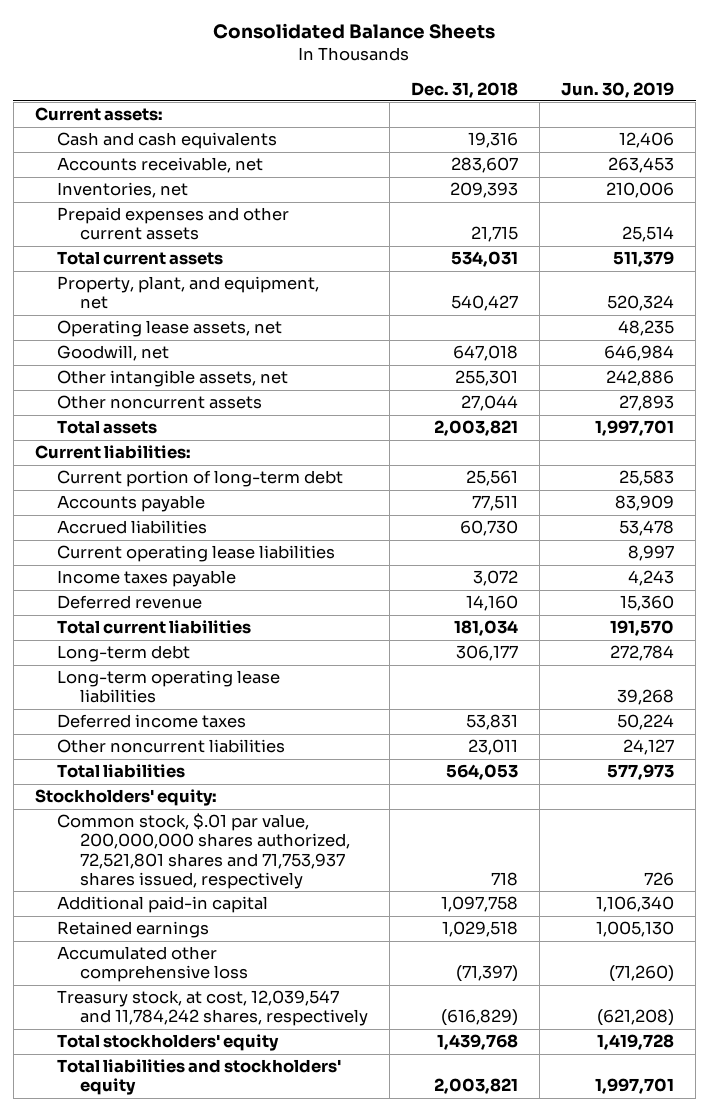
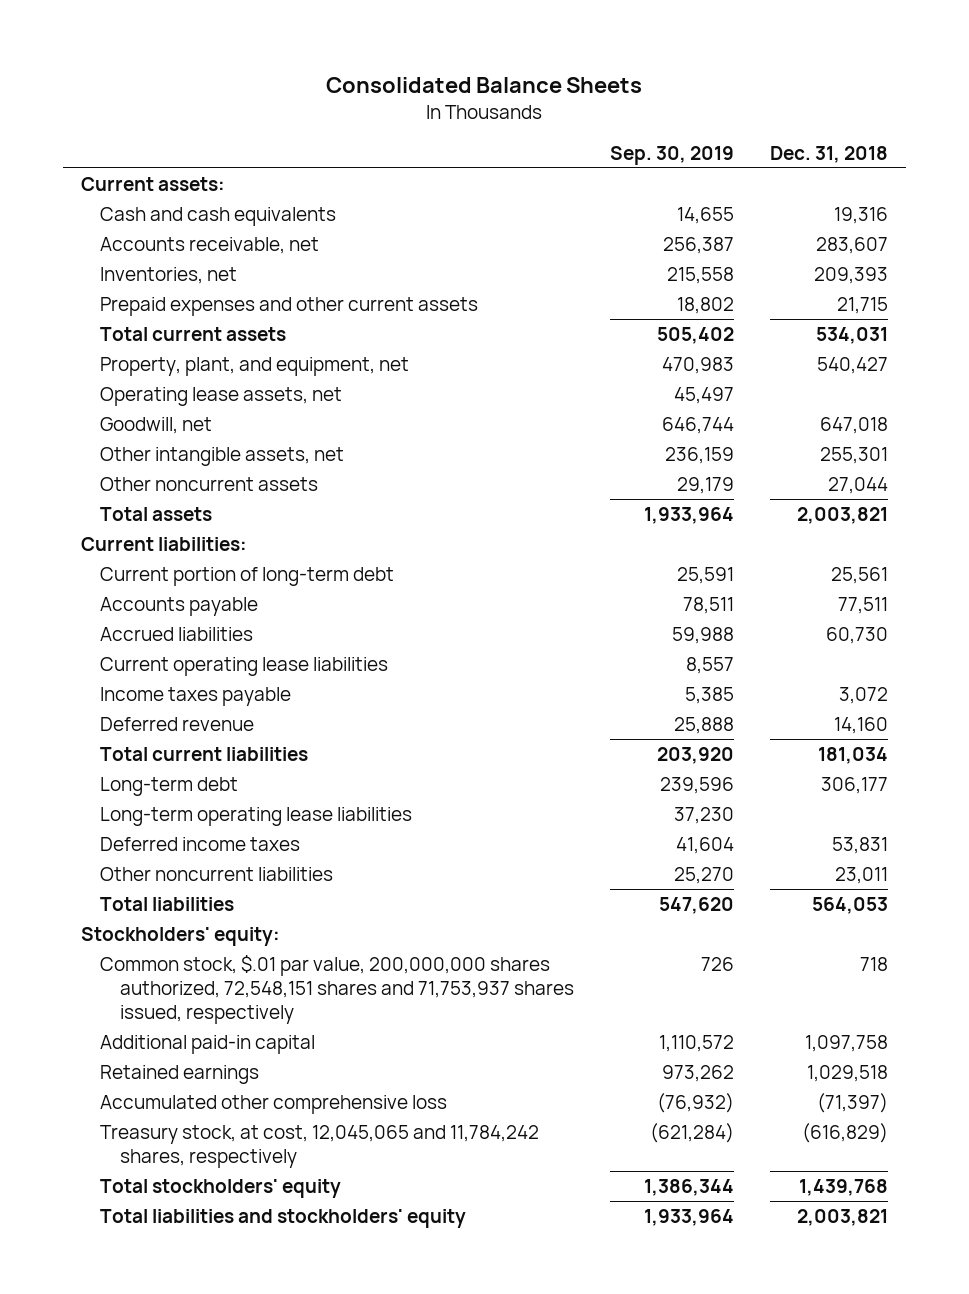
- | Dec. 31, 2018 | Jun. 30, 2019
+ | Sep. 30, 2019 | Dec. 31, 2018
- Common stock, $.01 par value, 200,000,000 shares authorized, 72,521,801 shares and 71,753,937 shares issued, respectively | 718 | 726
+ Common stock, $.01 par value, 200,000,000 shares authorized, 72,548,151 shares and 71,753,937 shares issued, respectively | 726 | 718
- Treasury stock, at cost, 12,039,547 and 11,784,242 shares, respectively | (616,829) | (621,208)
+ Treasury stock, at cost, 12,045,065 and 11,784,242 shares, respectively | (621,284) | (616,829)

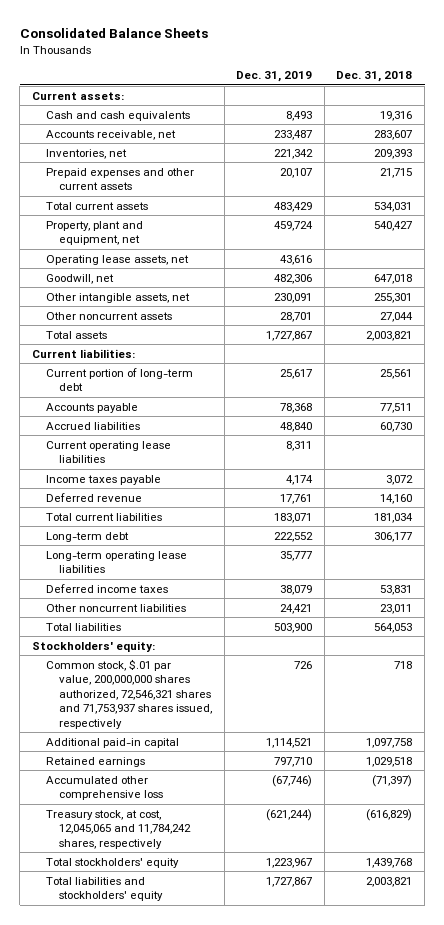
- | Sep. 30, 2019 | Dec. 31, 2018
+ | Dec. 31, 2019 | Dec. 31, 2018
- Property, plant, and equipment, net | 470,983 | 540,427
+ Property, plant and equipment, net | 459,724 | 540,427
- Common stock, $.01 par value, 200,000,000 shares authorized, 72,548,151 shares and 71,753,937 shares issued, respectively | 726 | 718
+ Common stock, $.01 par value, 200,000,000 shares authorized, 72,546,321 shares and 71,753,937 shares issued, respectively | 726 | 718

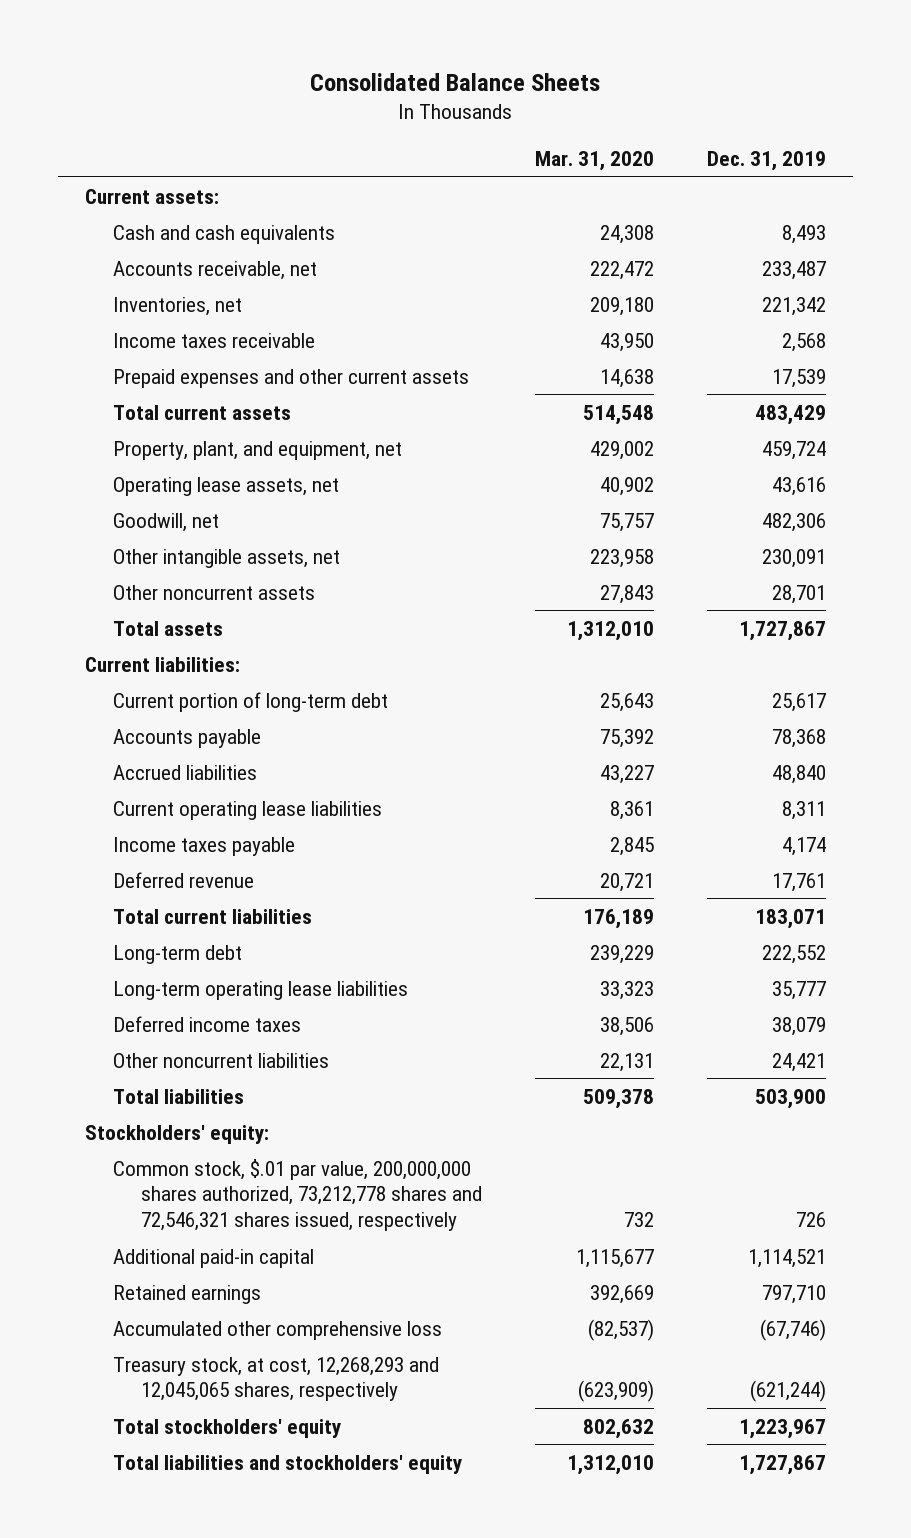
- | Dec. 31, 2019 | Dec. 31, 2018
+ | Mar. 31, 2020 | Dec. 31, 2019
- Prepaid expenses and other current assets | 20,107 | 21,715
+ Income taxes receivable | 43,950 | 2,568
+ Prepaid expenses and other current assets | 14,638 | 17,539
- Property, plant and equipment, net | 459,724 | 540,427
+ Property, plant, and equipment, net | 429,002 | 459,724
- Common stock, $.01 par value, 200,000,000 shares authorized, 72,546,321 shares and 71,753,937 shares issued, respectively | 726 | 718
+ Common stock, $.01 par value, 200,000,000 shares authorized, 73,212,778 shares and 72,546,321 shares issued, respectively | 732 | 726
- Treasury stock, at cost, 12,045,065 and 11,784,242 shares, respectively | (621,244) | (616,829)
+ Treasury stock, at cost, 12,268,293 and 12,045,065 shares, respectively | (623,909) | (621,244)

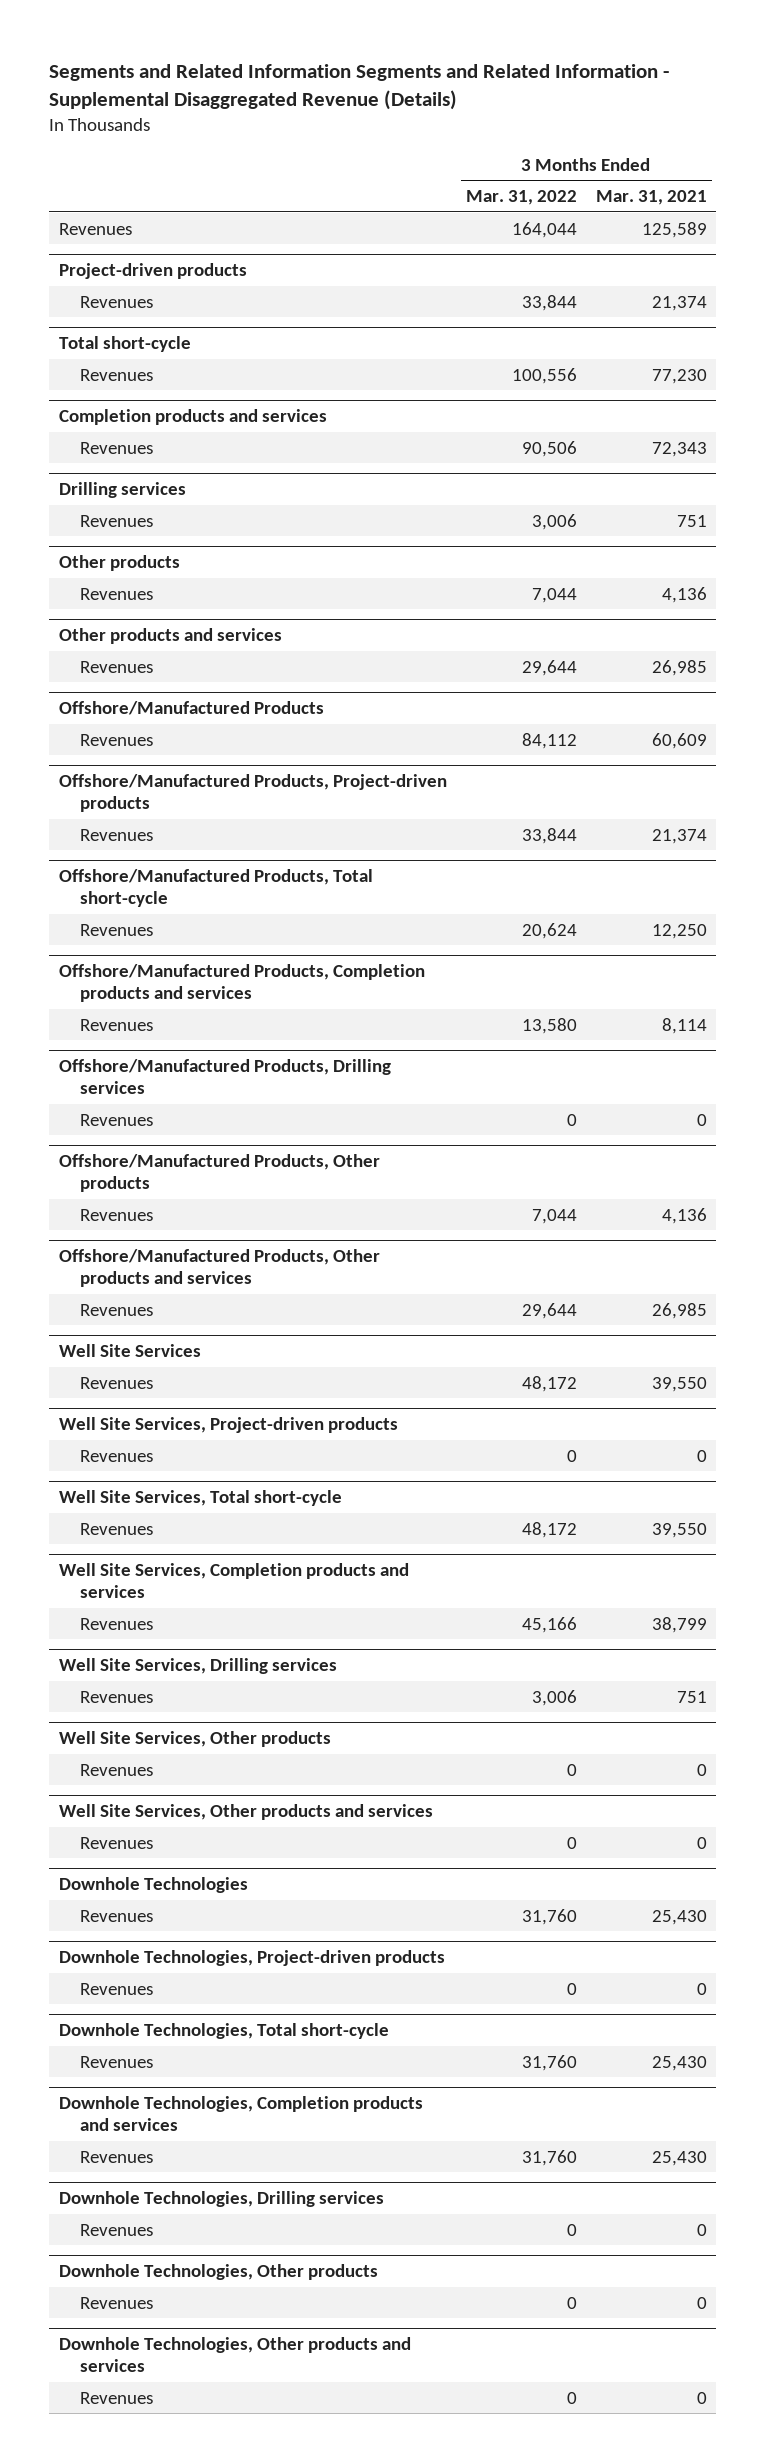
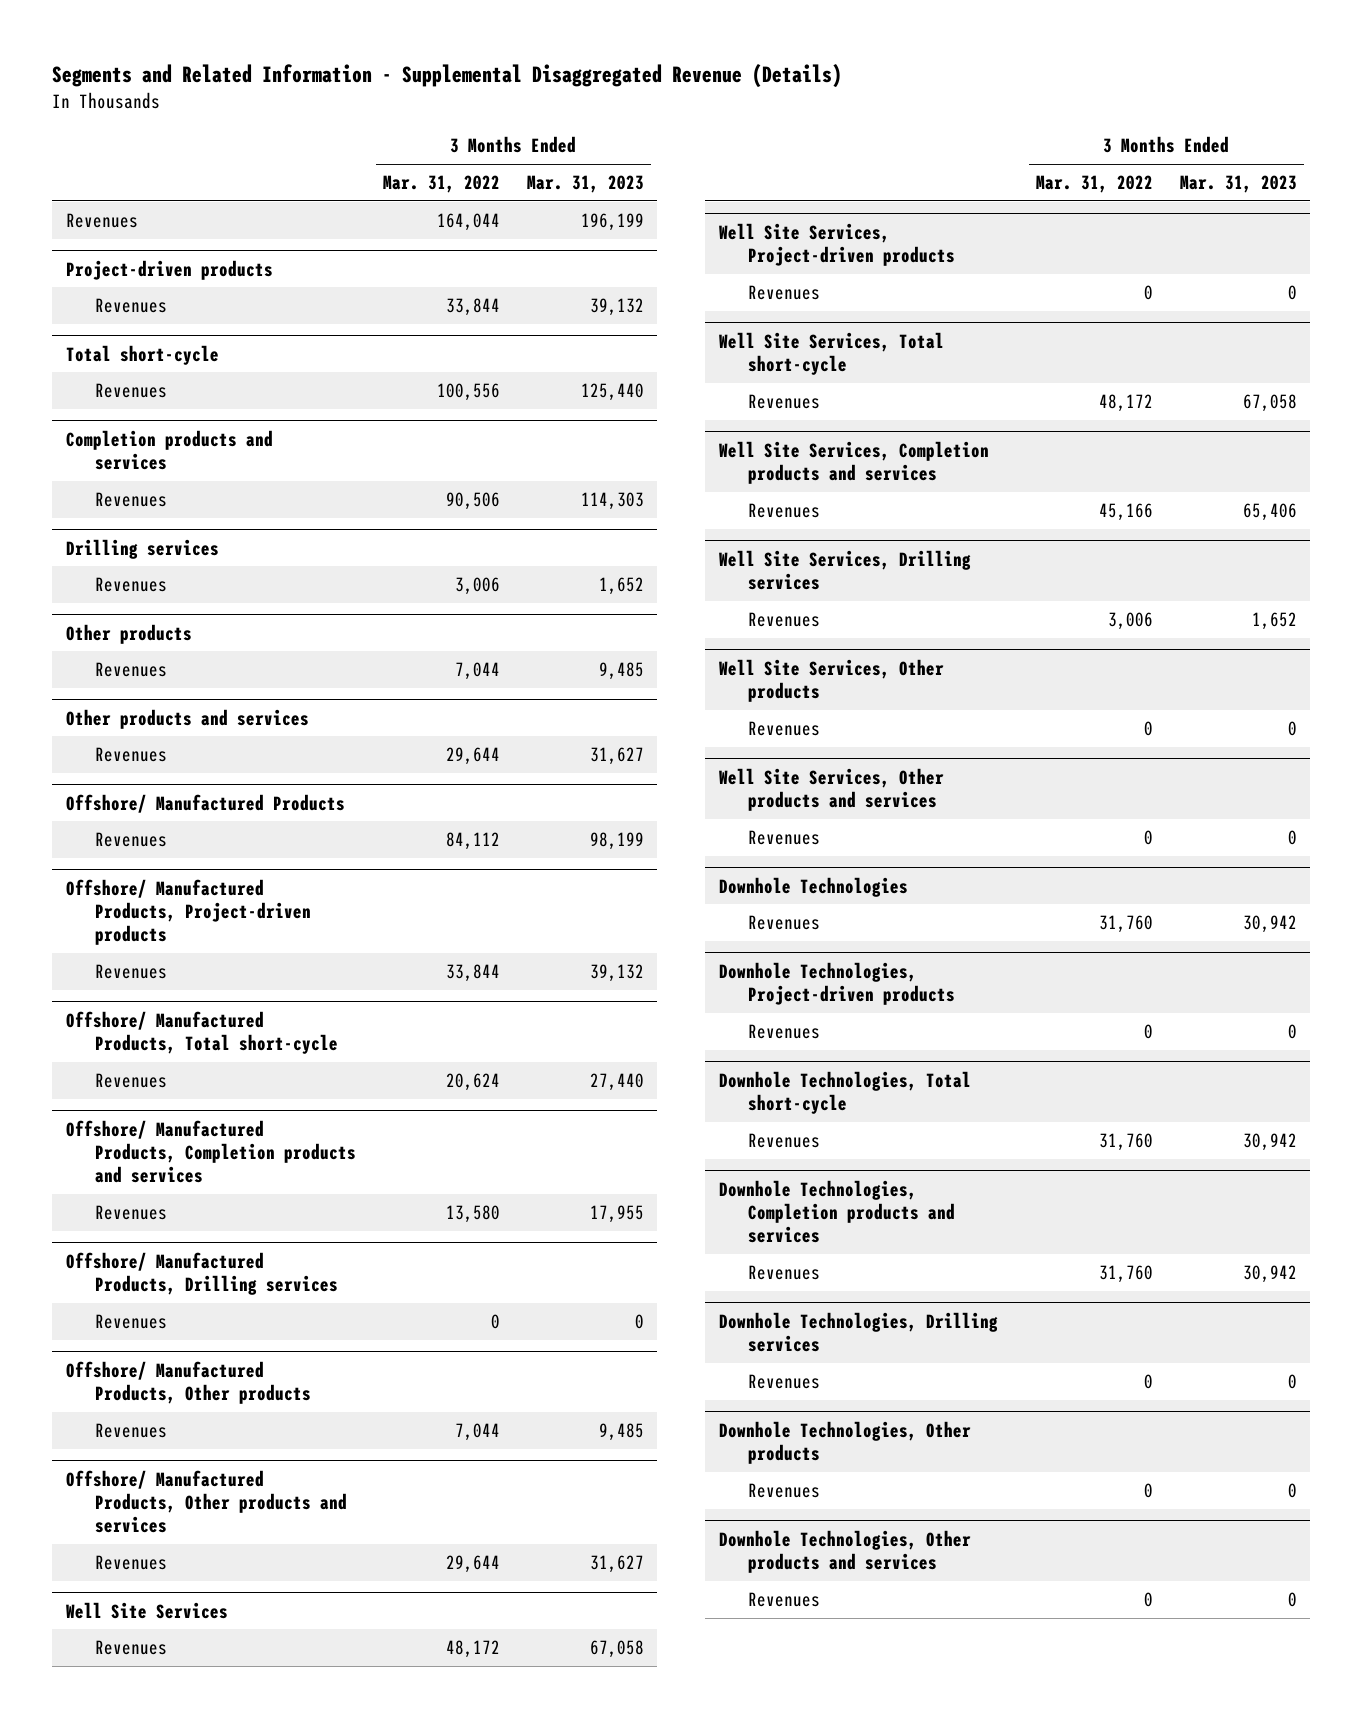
- Segments and Related Information Segments and Related Information - Supplemental Disaggregated Revenue (Details)
+ Segments and Related Information - Supplemental Disaggregated Revenue (Details)
- | 3 Months Ended Mar. 31, 2022 | 3 Months Ended Mar. 31, 2021
+ | 3 Months Ended Mar. 31, 2022 | 3 Months Ended Mar. 31, 2023
- Offshore/Manufactured Products
+ Offshore/ Manufactured Products
- Offshore/Manufactured Products, Project-driven products
+ Offshore/ Manufactured Products, Project-driven products
- Offshore/Manufactured Products, Total short-cycle
+ Offshore/ Manufactured Products, Total short-cycle
- Offshore/Manufactured Products, Completion products and services
+ Offshore/ Manufactured Products, Completion products and services
- Offshore/Manufactured Products, Drilling services
+ Offshore/ Manufactured Products, Drilling services
- Offshore/Manufactured Products, Other products
+ Offshore/ Manufactured Products, Other products
- Offshore/Manufactured Products, Other products and services
+ Offshore/ Manufactured Products, Other products and services

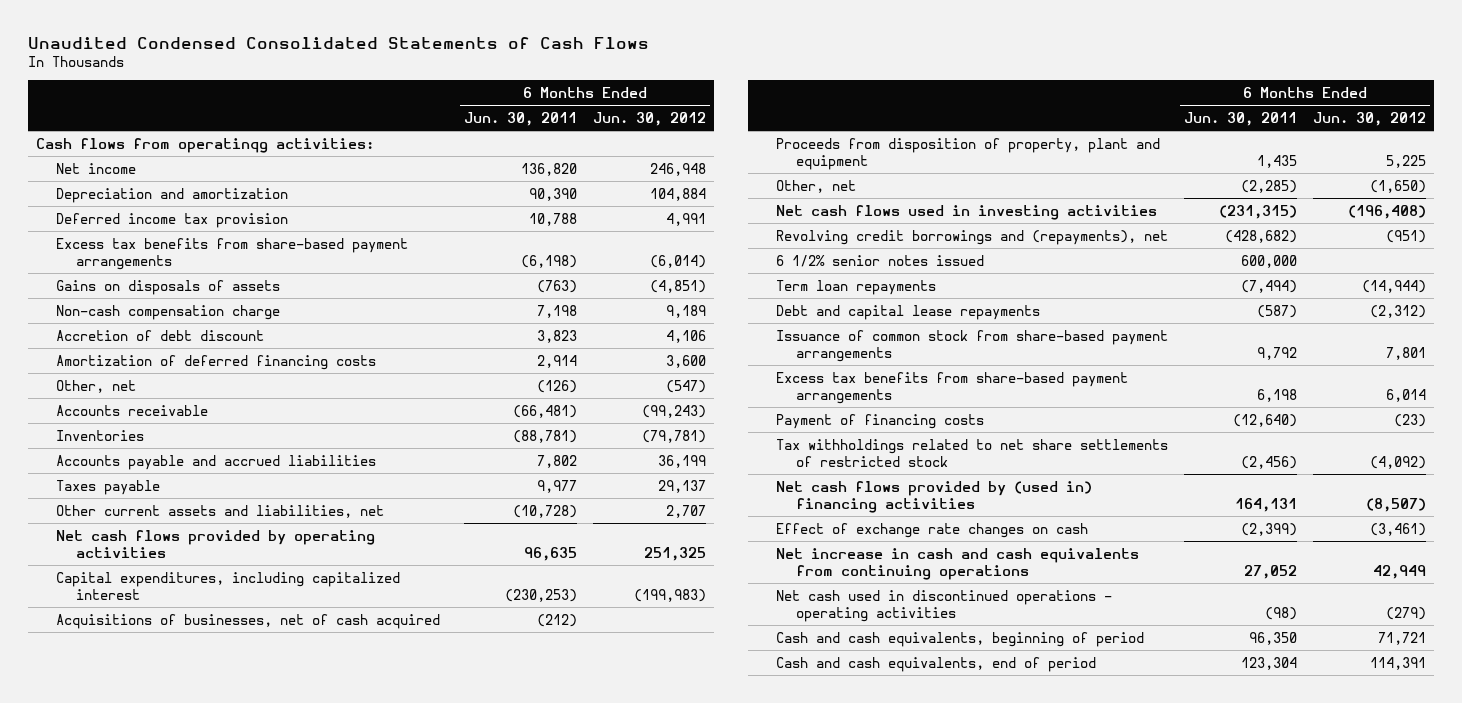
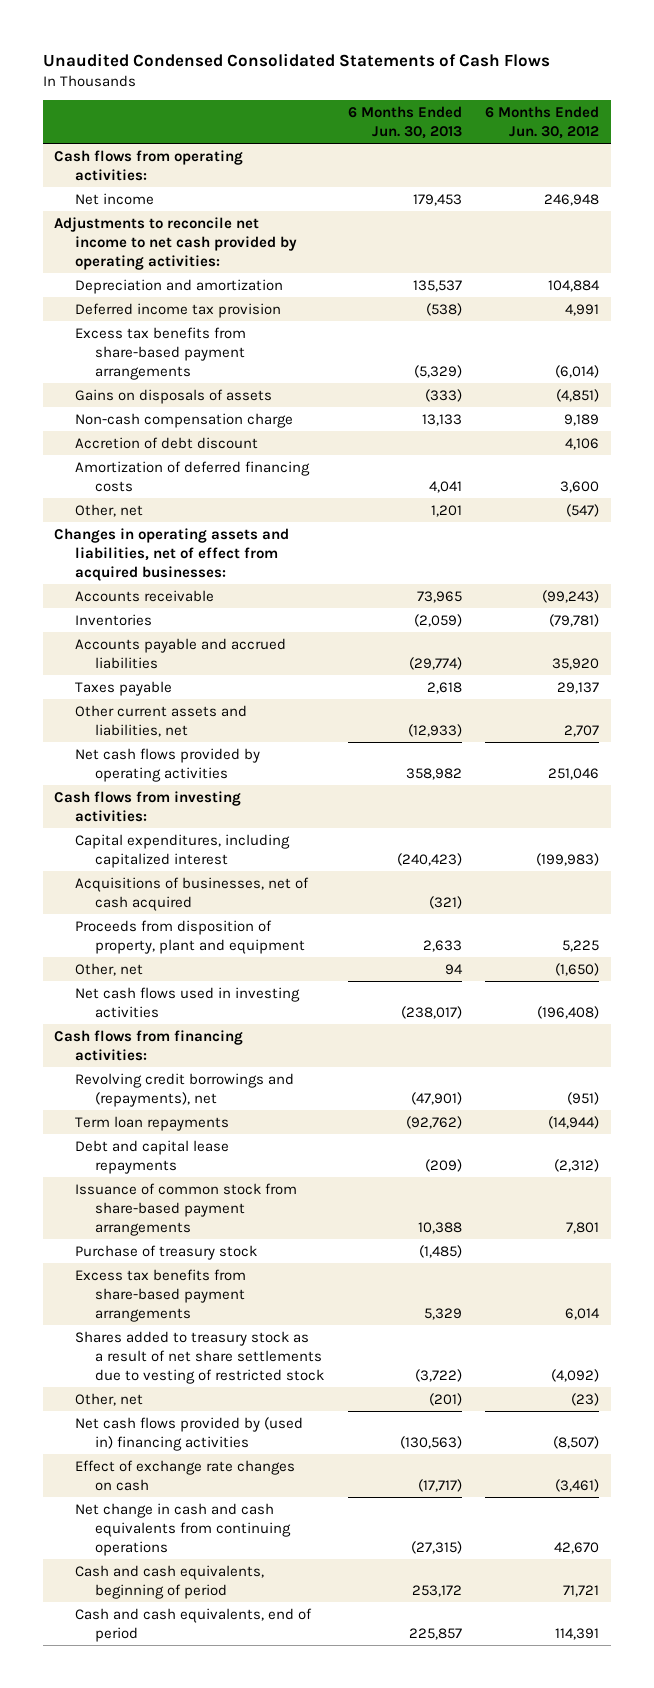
- | 6 Months Ended Jun. 30, 2011 | 6 Months Ended Jun. 30, 2012
+ | 6 Months Ended Jun. 30, 2013 | 6 Months Ended Jun. 30, 2012
- Cash flows from operatinqg activities:
+ Cash flows from operating activities:
+ Adjustments to reconcile net income to net cash provided by operating activities:
+ Changes in operating assets and liabilities, net of effect from acquired businesses:
- Accounts payable and accrued liabilities | 7,802 | 36,199
+ Accounts payable and accrued liabilities | (29,774) | 35,920
- Net cash flows provided by operating activities | 96,635 | 251,325
+ Net cash flows provided by operating activities | 358,982 | 251,046
+ Cash flows from investing activities:
+ Cash flows from financing activities:
- 6 1/2% senior notes issued | 600,000 |
+ Purchase of treasury stock | (1,485) |
- Payment of financing costs | (12,640) | (23)
- Tax withholdings related to net share settlements of restricted stock | (2,456) | (4,092)
+ Shares added to treasury stock as a result of net share settlements due to vesting of restricted stock | (3,722) | (4,092)
+ Other, net | (201) | (23)
- Net increase in cash and cash equivalents from continuing operations | 27,052 | 42,949
- Net cash used in discontinued operations - operating activities | (98) | (279)
+ Net change in cash and cash equivalents from continuing operations | (27,315) | 42,670

